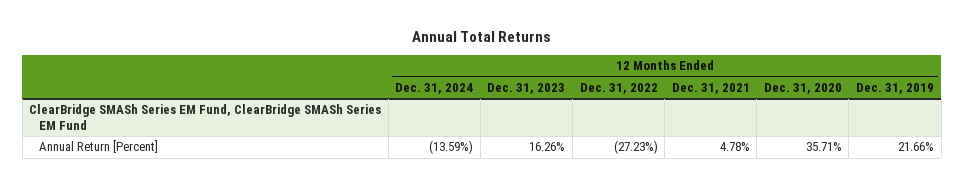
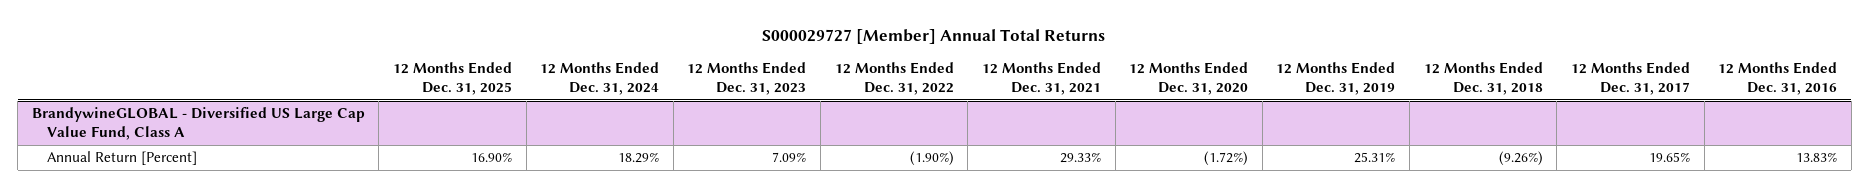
- Annual Total Returns
+ S000029727 [Member] Annual Total Returns
- | 12 Months Ended Dec. 31, 2024 | 12 Months Ended Dec. 31, 2023 | 12 Months Ended Dec. 31, 2022 | 12 Months Ended Dec. 31, 2021 | 12 Months Ended Dec. 31, 2020 | 12 Months Ended Dec. 31, 2019
+ | 12 Months Ended Dec. 31, 2025 | 12 Months Ended Dec. 31, 2024 | 12 Months Ended Dec. 31, 2023 | 12 Months Ended Dec. 31, 2022 | 12 Months Ended Dec. 31, 2021 | 12 Months Ended Dec. 31, 2020 | 12 Months Ended Dec. 31, 2019 | 12 Months Ended Dec. 31, 2018 | 12 Months Ended Dec. 31, 2017 | 12 Months Ended Dec. 31, 2016
- ClearBridge SMASh Series EM Fund, ClearBridge SMASh Series EM Fund
- Annual Return [Percent] | (13.59%) | 16.26% | (27.23%) | 4.78% | 35.71% | 21.66%
+ BrandywineGLOBAL - Diversified US Large Cap Value Fund, Class A
+ Annual Return [Percent] | 16.90% | 18.29% | 7.09% | (1.90%) | 29.33% | (1.72%) | 25.31% | (9.26%) | 19.65% | 13.83%

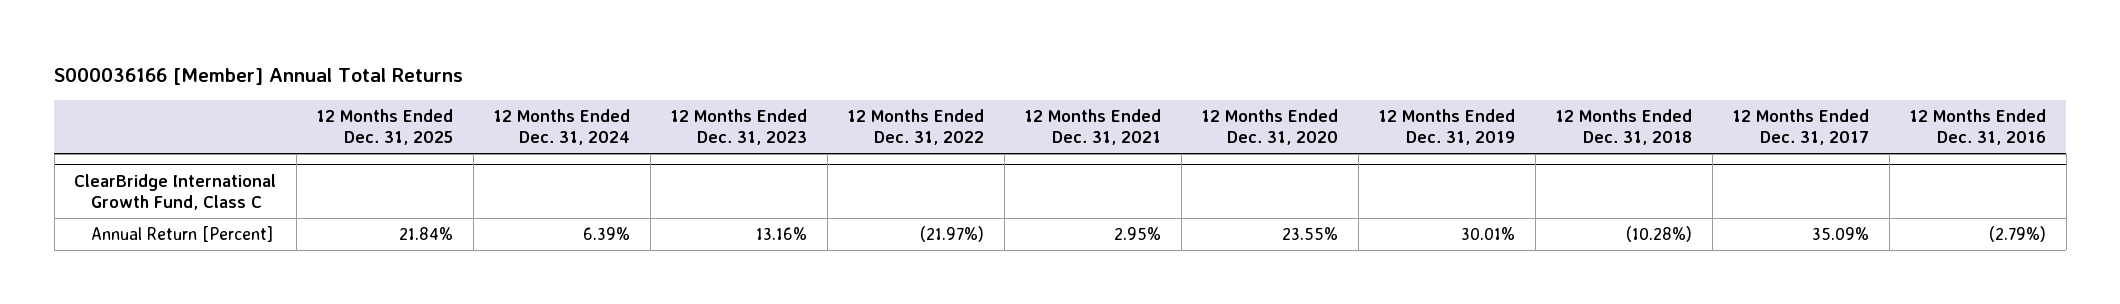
- S000029727 [Member] Annual Total Returns
+ S000036166 [Member] Annual Total Returns
- BrandywineGLOBAL - Diversified US Large Cap Value Fund, Class A
- Annual Return [Percent] | 16.90% | 18.29% | 7.09% | (1.90%) | 29.33% | (1.72%) | 25.31% | (9.26%) | 19.65% | 13.83%
+ ClearBridge International Growth Fund, Class C
+ Annual Return [Percent] | 21.84% | 6.39% | 13.16% | (21.97%) | 2.95% | 23.55% | 30.01% | (10.28%) | 35.09% | (2.79%)

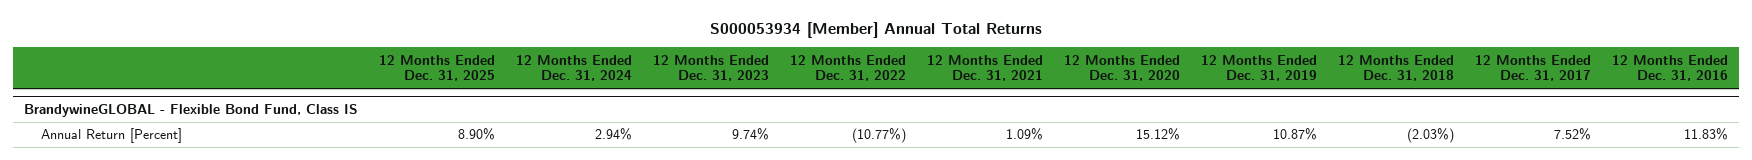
- S000036166 [Member] Annual Total Returns
+ S000053934 [Member] Annual Total Returns
- ClearBridge International Growth Fund, Class C
- Annual Return [Percent] | 21.84% | 6.39% | 13.16% | (21.97%) | 2.95% | 23.55% | 30.01% | (10.28%) | 35.09% | (2.79%)
+ BrandywineGLOBAL - Flexible Bond Fund, Class IS
+ Annual Return [Percent] | 8.90% | 2.94% | 9.74% | (10.77%) | 1.09% | 15.12% | 10.87% | (2.03%) | 7.52% | 11.83%

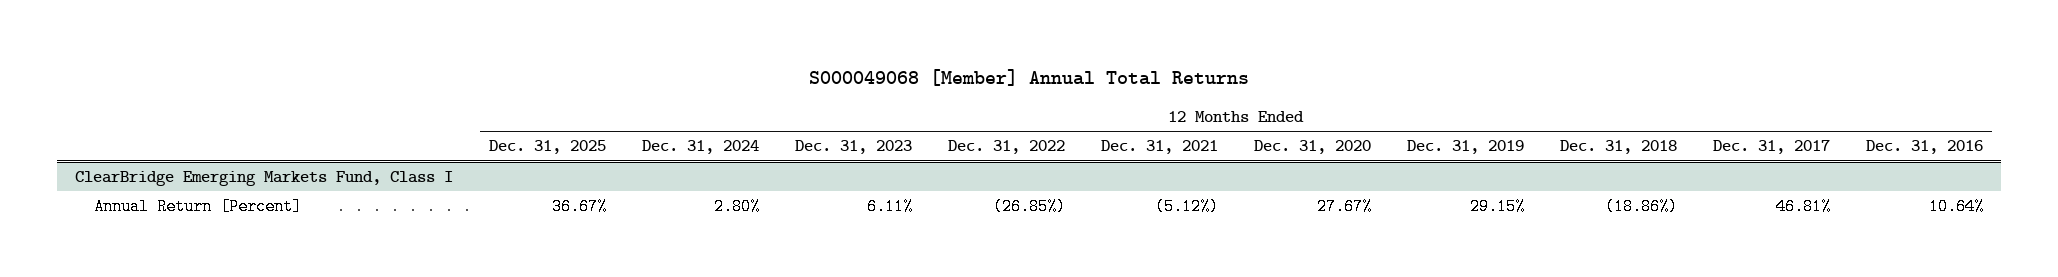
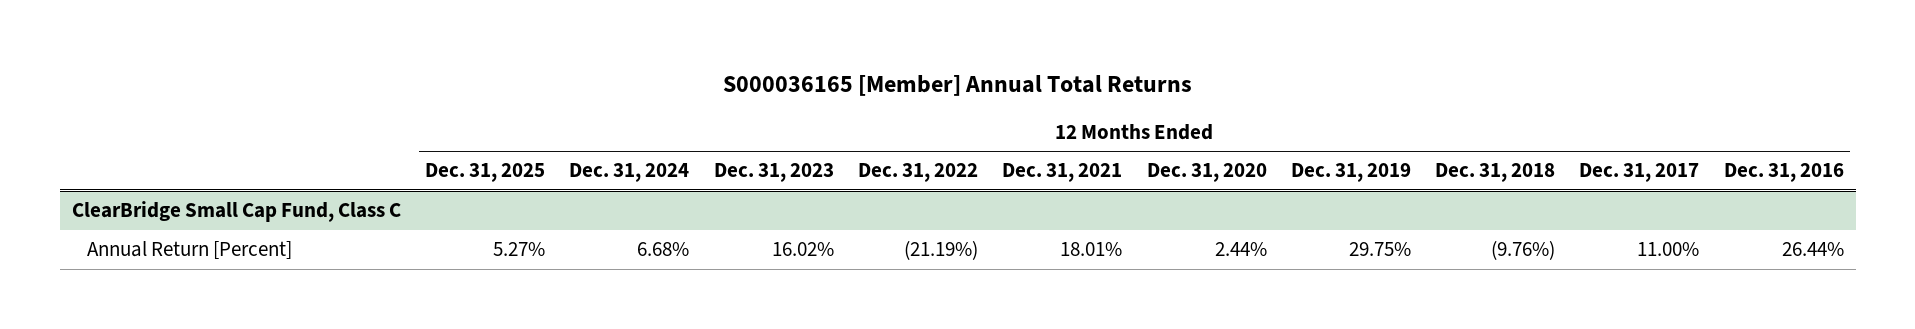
- S000049068 [Member] Annual Total Returns
+ S000036165 [Member] Annual Total Returns
- ClearBridge Emerging Markets Fund, Class I
- Annual Return [Percent] | 36.67% | 2.80% | 6.11% | (26.85%) | (5.12%) | 27.67% | 29.15% | (18.86%) | 46.81% | 10.64%
+ ClearBridge Small Cap Fund, Class C
+ Annual Return [Percent] | 5.27% | 6.68% | 16.02% | (21.19%) | 18.01% | 2.44% | 29.75% | (9.76%) | 11.00% | 26.44%

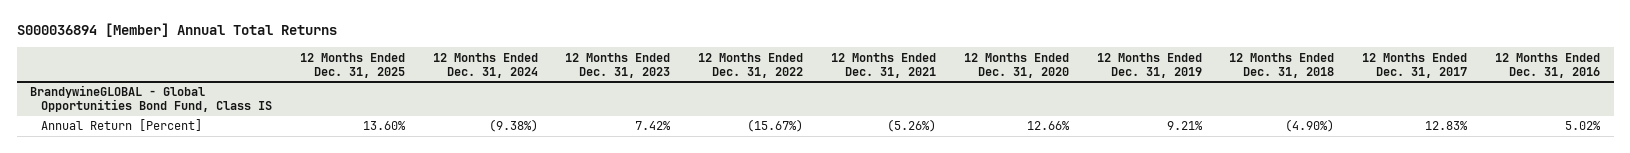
- S000036165 [Member] Annual Total Returns
+ S000036894 [Member] Annual Total Returns
- ClearBridge Small Cap Fund, Class C
- Annual Return [Percent] | 5.27% | 6.68% | 16.02% | (21.19%) | 18.01% | 2.44% | 29.75% | (9.76%) | 11.00% | 26.44%
+ BrandywineGLOBAL - Global Opportunities Bond Fund, Class IS
+ Annual Return [Percent] | 13.60% | (9.38%) | 7.42% | (15.67%) | (5.26%) | 12.66% | 9.21% | (4.90%) | 12.83% | 5.02%

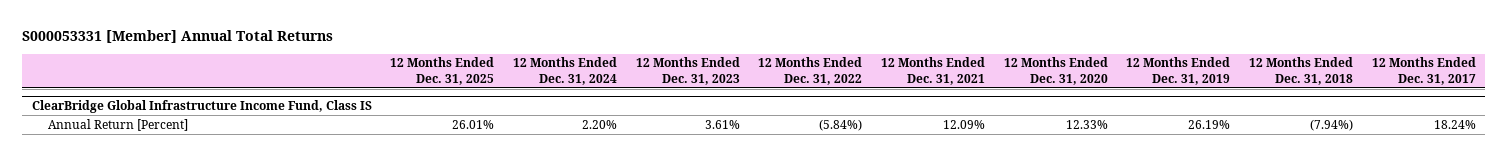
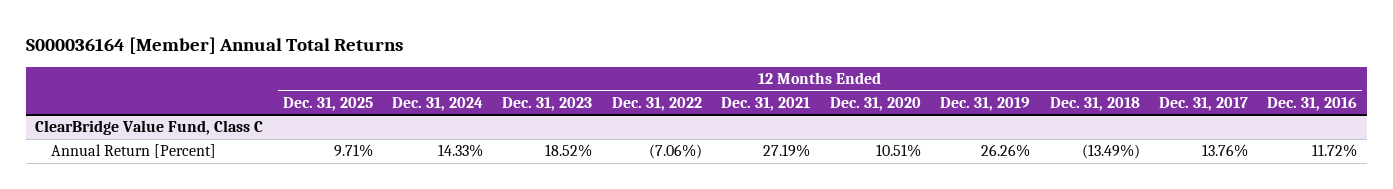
- S000053331 [Member] Annual Total Returns
+ S000036164 [Member] Annual Total Returns
- | 12 Months Ended Dec. 31, 2025 | 12 Months Ended Dec. 31, 2024 | 12 Months Ended Dec. 31, 2023 | 12 Months Ended Dec. 31, 2022 | 12 Months Ended Dec. 31, 2021 | 12 Months Ended Dec. 31, 2020 | 12 Months Ended Dec. 31, 2019 | 12 Months Ended Dec. 31, 2018 | 12 Months Ended Dec. 31, 2017
+ | 12 Months Ended Dec. 31, 2025 | 12 Months Ended Dec. 31, 2024 | 12 Months Ended Dec. 31, 2023 | 12 Months Ended Dec. 31, 2022 | 12 Months Ended Dec. 31, 2021 | 12 Months Ended Dec. 31, 2020 | 12 Months Ended Dec. 31, 2019 | 12 Months Ended Dec. 31, 2018 | 12 Months Ended Dec. 31, 2017 | 12 Months Ended Dec. 31, 2016
- ClearBridge Global Infrastructure Income Fund, Class IS
- Annual Return [Percent] | 26.01% | 2.20% | 3.61% | (5.84%) | 12.09% | 12.33% | 26.19% | (7.94%) | 18.24%
+ ClearBridge Value Fund, Class C
+ Annual Return [Percent] | 9.71% | 14.33% | 18.52% | (7.06%) | 27.19% | 10.51% | 26.26% | (13.49%) | 13.76% | 11.72%

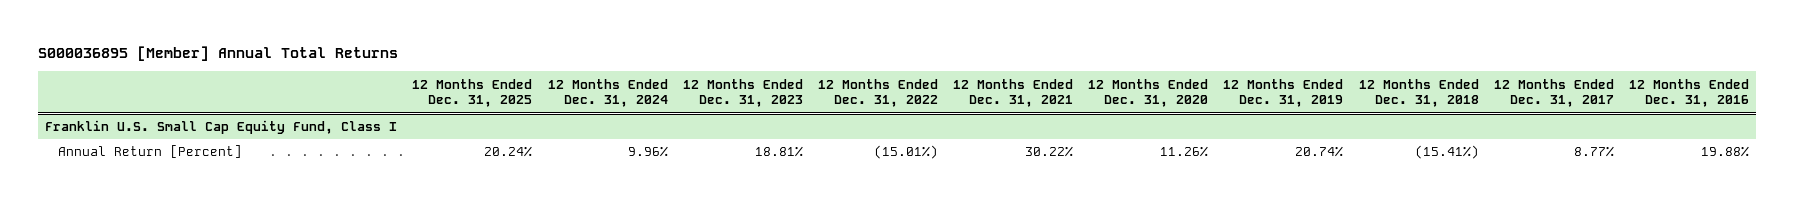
- S000036164 [Member] Annual Total Returns
+ S000036895 [Member] Annual Total Returns
- ClearBridge Value Fund, Class C
- Annual Return [Percent] | 9.71% | 14.33% | 18.52% | (7.06%) | 27.19% | 10.51% | 26.26% | (13.49%) | 13.76% | 11.72%
+ Franklin U.S. Small Cap Equity Fund, Class I
+ Annual Return [Percent] | 20.24% | 9.96% | 18.81% | (15.01%) | 30.22% | 11.26% | 20.74% | (15.41%) | 8.77% | 19.88%

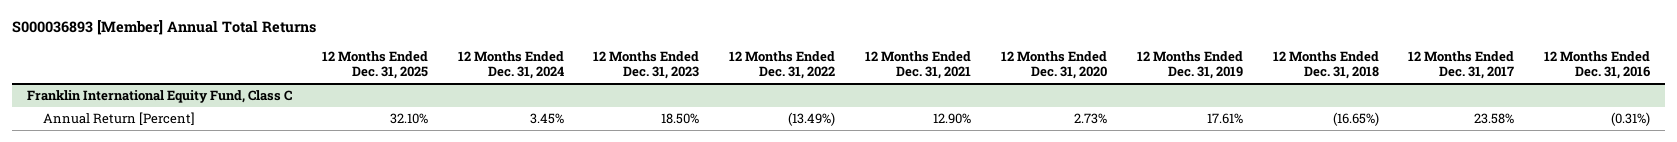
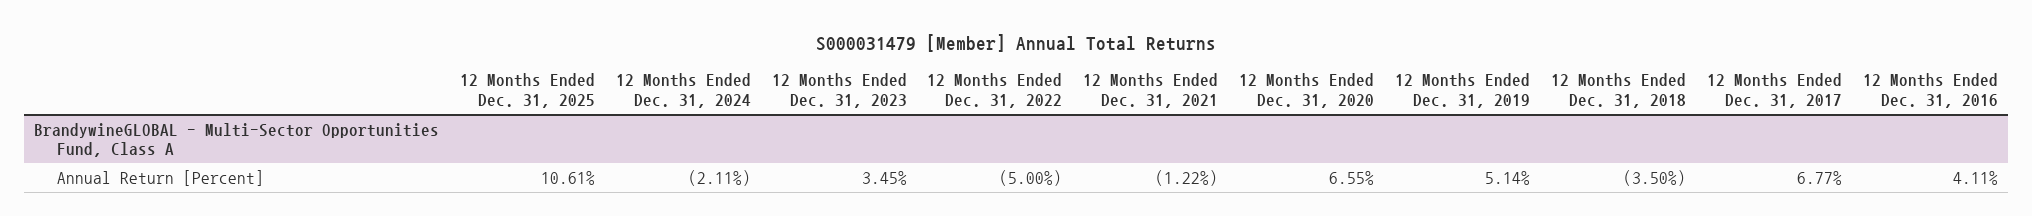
- S000036893 [Member] Annual Total Returns
+ S000031479 [Member] Annual Total Returns
- Franklin International Equity Fund, Class C
- Annual Return [Percent] | 32.10% | 3.45% | 18.50% | (13.49%) | 12.90% | 2.73% | 17.61% | (16.65%) | 23.58% | (0.31%)
+ BrandywineGLOBAL - Multi-Sector Opportunities Fund, Class A
+ Annual Return [Percent] | 10.61% | (2.11%) | 3.45% | (5.00%) | (1.22%) | 6.55% | 5.14% | (3.50%) | 6.77% | 4.11%

